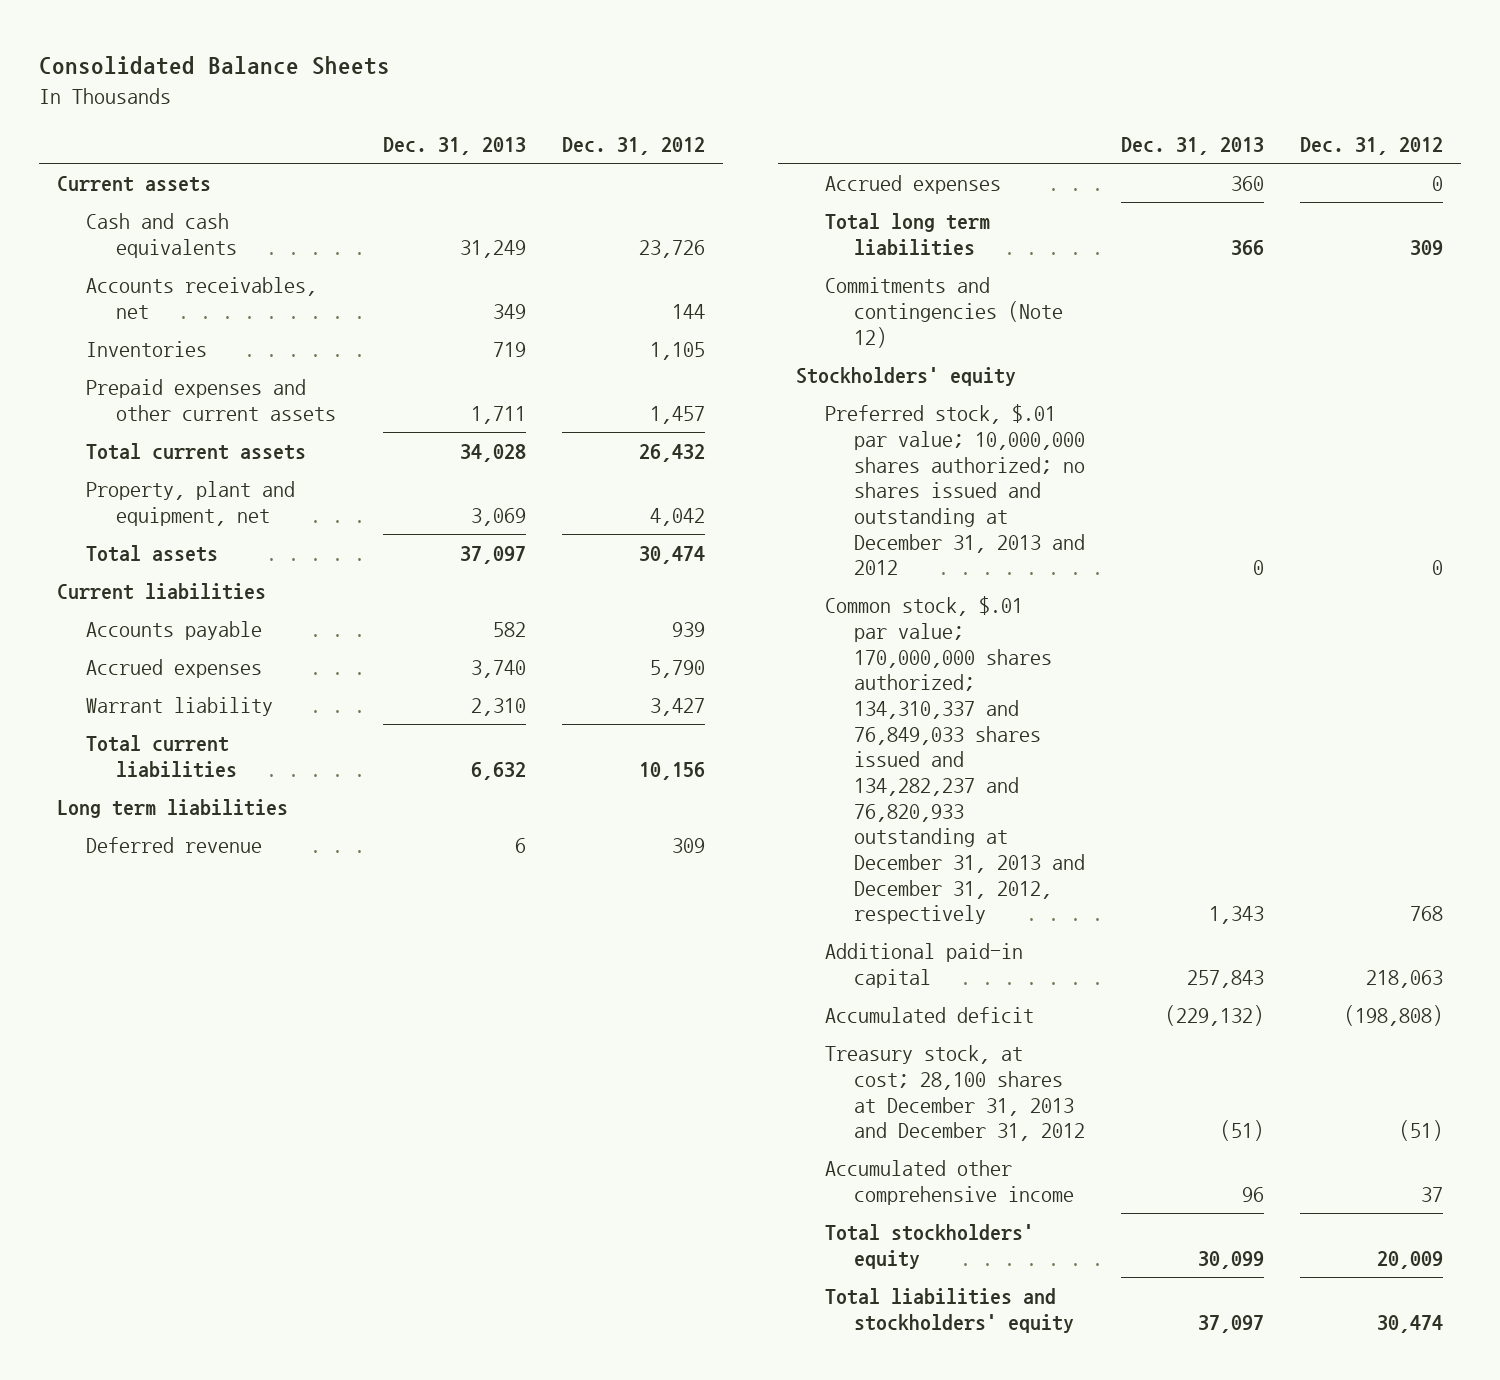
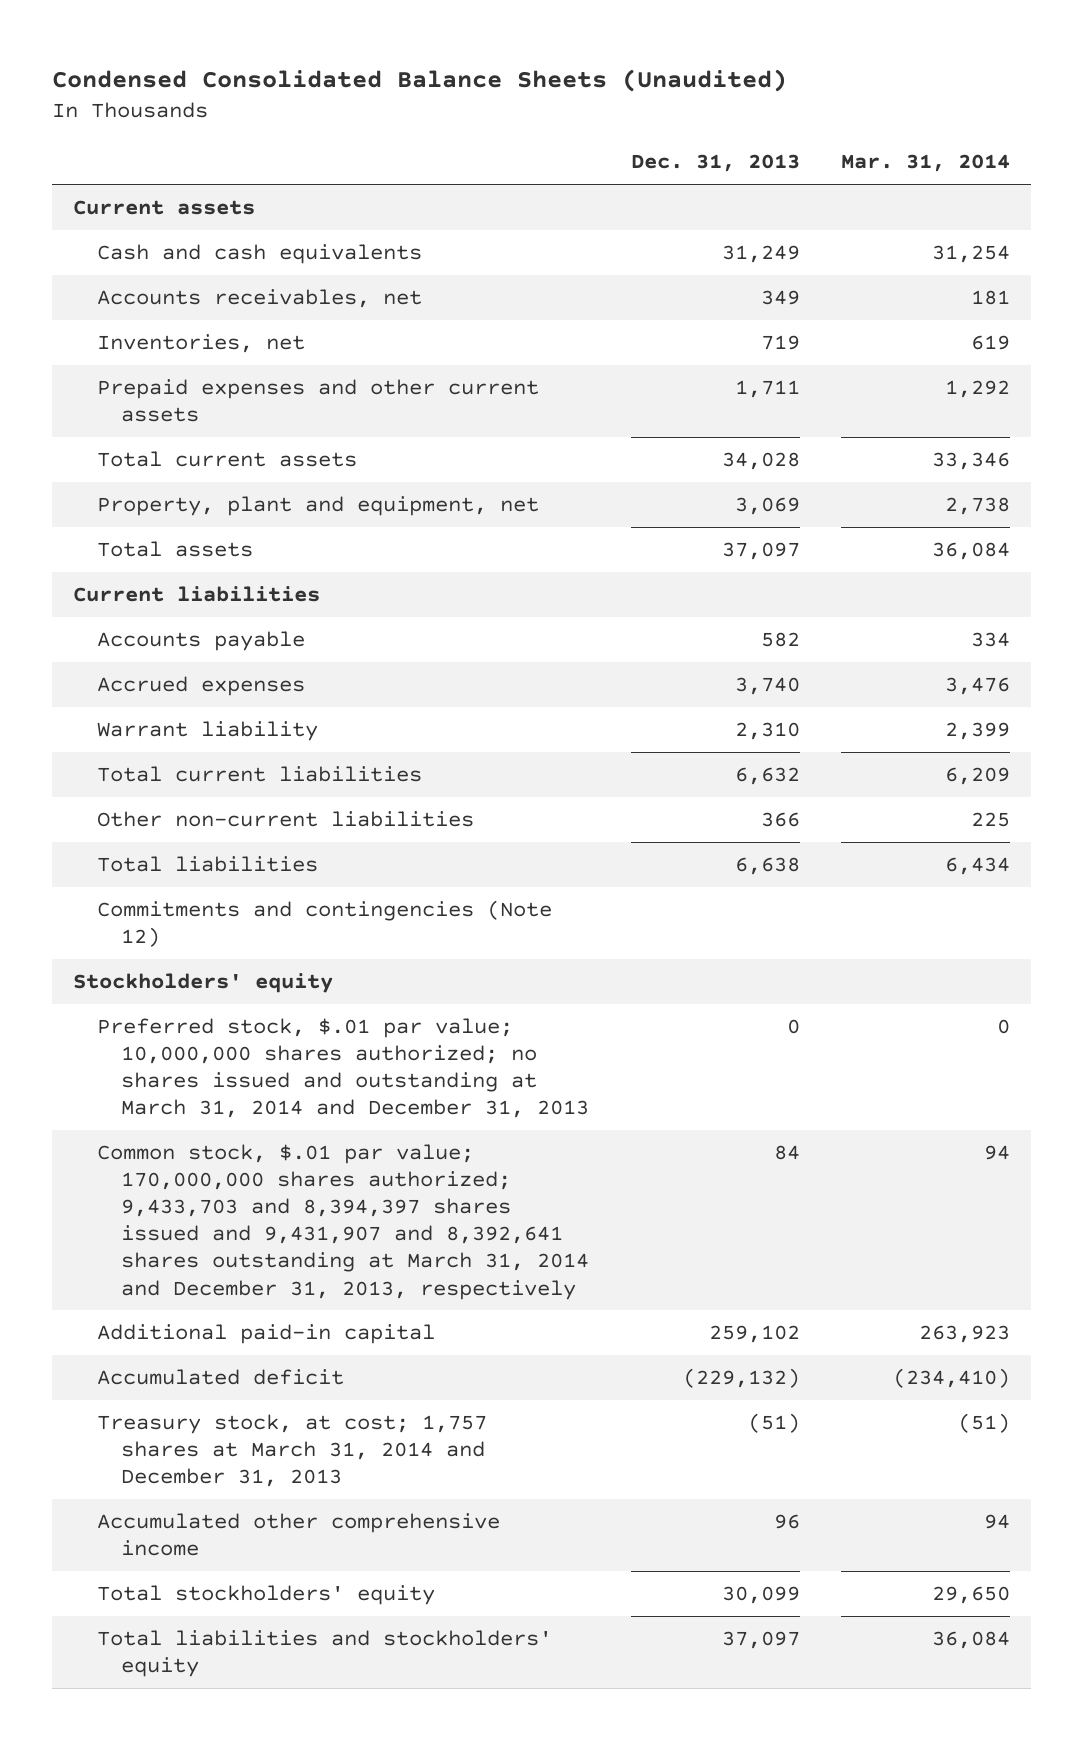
- Consolidated Balance Sheets
+ Condensed Consolidated Balance Sheets (Unaudited)
- | Dec. 31, 2013 | Dec. 31, 2012
+ | Dec. 31, 2013 | Mar. 31, 2014
- Inventories | 719 | 1,105
+ Inventories, net | 719 | 619
- Long term liabilities
- Deferred revenue | 6 | 309
- Accrued expenses | 360 | 0
- Total long term liabilities | 366 | 309
+ Other non-current liabilities | 366 | 225
+ Total liabilities | 6,638 | 6,434
- Preferred stock, $.01 par value; 10,000,000 shares authorized; no shares issued and outstanding at December 31, 2013 and 2012 | 0 | 0
- Common stock, $.01 par value; 170,000,000 shares authorized; 134,310,337 and 76,849,033 shares issued and 134,282,237 and 76,820,933 outstanding at December 31, 2013 and December 31, 2012, respectively | 1,343 | 768
- Additional paid-in capital | 257,843 | 218,063
+ Preferred stock, $.01 par value; 10,000,000 shares authorized; no shares issued and outstanding at March 31, 2014 and December 31, 2013 | 0 | 0
+ Common stock, $.01 par value; 170,000,000 shares authorized; 9,433,703 and 8,394,397 shares issued and 9,431,907 and 8,392,641 shares outstanding at March 31, 2014 and December 31, 2013, respectively | 84 | 94
+ Additional paid-in capital | 259,102 | 263,923
- Treasury stock, at cost; 28,100 shares at December 31, 2013 and December 31, 2012 | (51) | (51)
+ Treasury stock, at cost; 1,757 shares at March 31, 2014 and December 31, 2013 | (51) | (51)

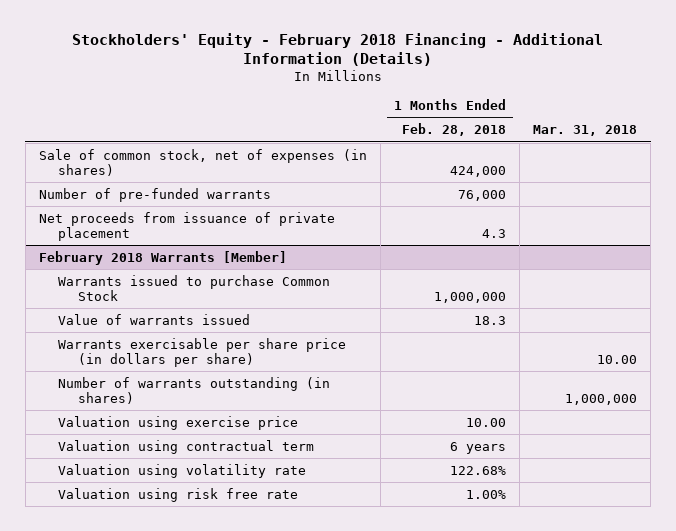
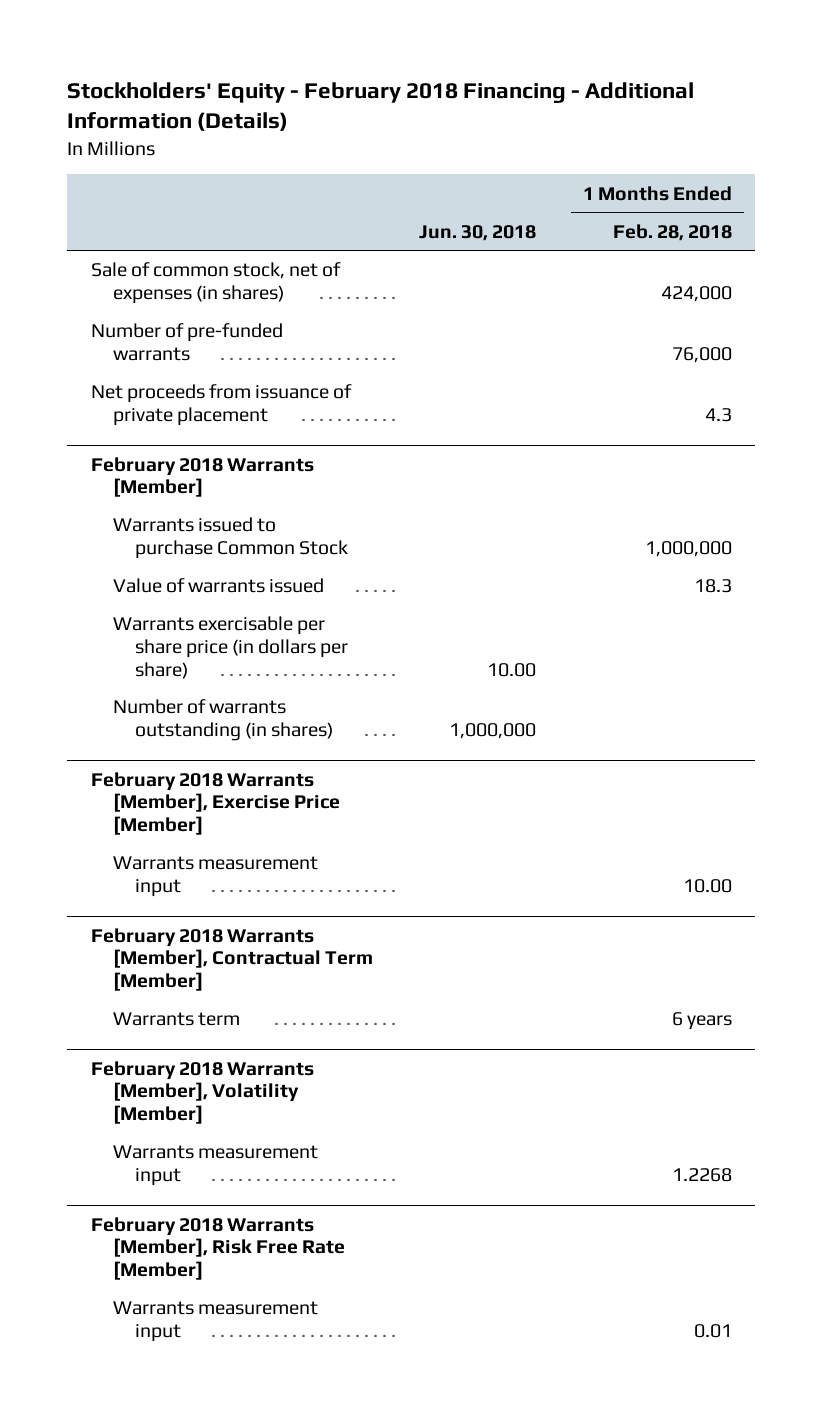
- | 1 Months Ended Feb. 28, 2018 | Mar. 31, 2018
+ | Jun. 30, 2018 | 1 Months Ended Feb. 28, 2018
@ February 2018 Warrants [Member]
- Valuation using exercise price | 10.00 |
- Valuation using contractual term | 6 years |
- Valuation using volatility rate | 122.68% |
- Valuation using risk free rate | 1.00% |
+ February 2018 Warrants [Member], Exercise Price [Member]
+ Warrants measurement input | | 10.00
+ February 2018 Warrants [Member], Contractual Term [Member]
+ Warrants term | | 6 years
+ February 2018 Warrants [Member], Volatility [Member]
+ Warrants measurement input | | 1.2268
+ February 2018 Warrants [Member], Risk Free Rate [Member]
+ Warrants measurement input | | 0.01

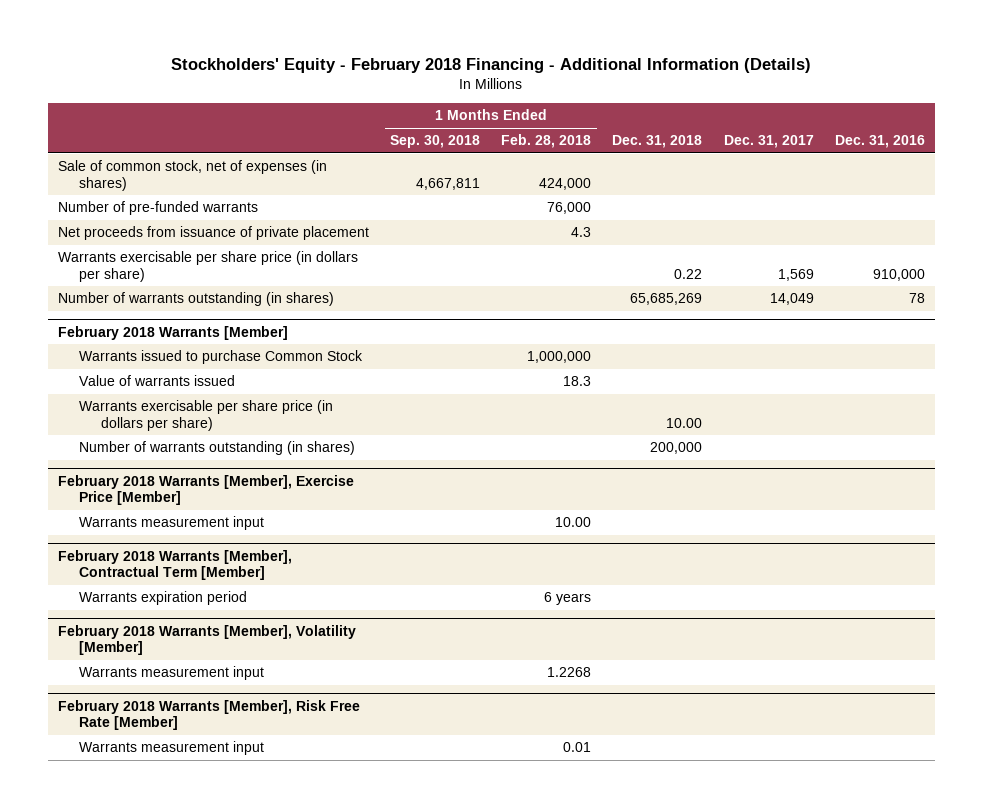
- | Jun. 30, 2018 | 1 Months Ended Feb. 28, 2018
+ | 1 Months Ended Sep. 30, 2018 | 1 Months Ended Feb. 28, 2018 | Dec. 31, 2018 | Dec. 31, 2017 | Dec. 31, 2016
+ Warrants exercisable per share price (in dollars per share) | | | 0.22 | 1,569 | 910,000
+ Number of warrants outstanding (in shares) | | | 65,685,269 | 14,049 | 78
@ February 2018 Warrants [Member], Contractual Term [Member]
- Warrants term | | 6 years
+ Warrants expiration period | | 6 years | | |

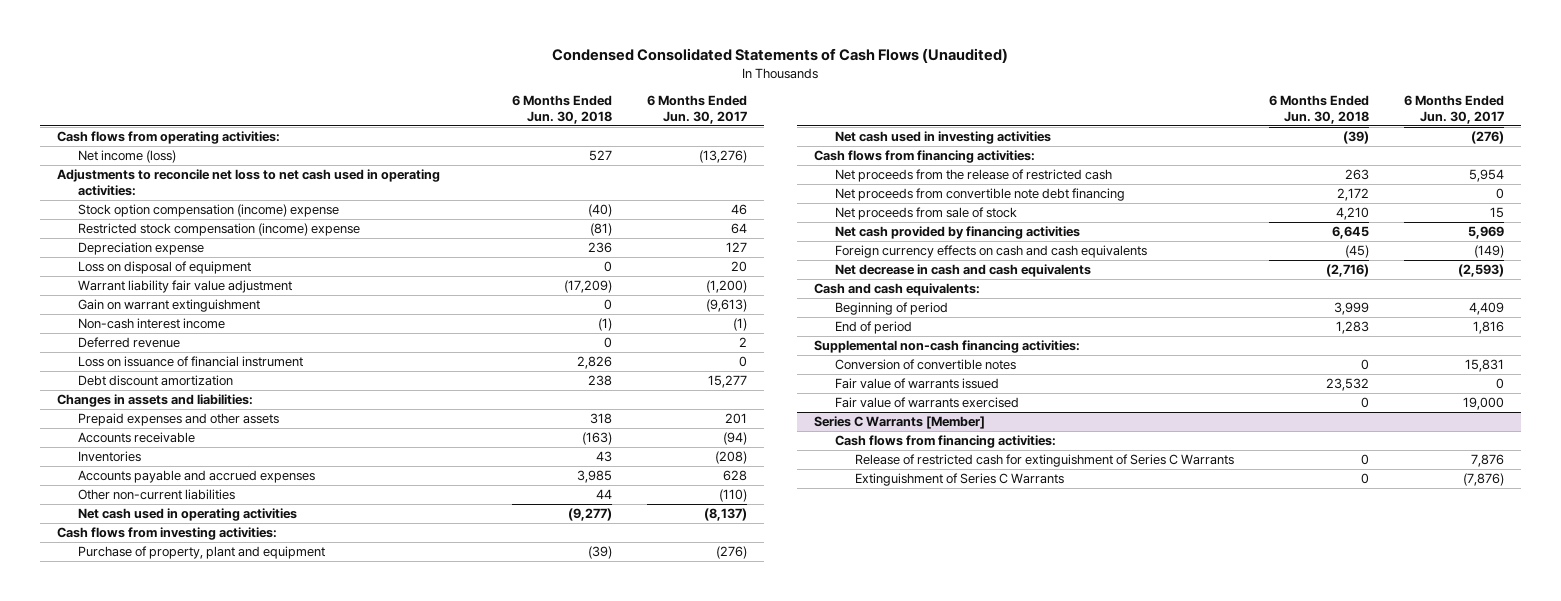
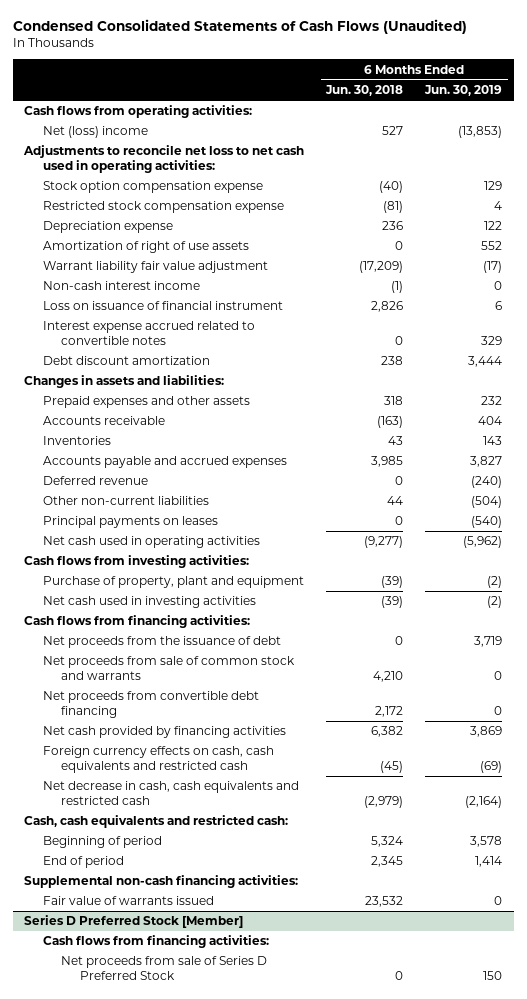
- | 6 Months Ended Jun. 30, 2018 | 6 Months Ended Jun. 30, 2017
+ | 6 Months Ended Jun. 30, 2018 | 6 Months Ended Jun. 30, 2019
- Net income (loss) | 527 | (13,276)
+ Net (loss) income | 527 | (13,853)
- Stock option compensation (income) expense | (40) | 46
- Restricted stock compensation (income) expense | (81) | 64
+ Stock option compensation expense | (40) | 129
+ Restricted stock compensation expense | (81) | 4
- Loss on disposal of equipment | 0 | 20
+ Amortization of right of use assets | 0 | 552
- Gain on warrant extinguishment | 0 | (9,613)
+ Interest expense accrued related to convertible notes | 0 | 329
moved down: Deferred revenue | 0 | (240)
+ Principal payments on leases | 0 | (540)
- Net proceeds from the release of restricted cash | 263 | 5,954
- Net proceeds from convertible note debt financing | 2,172 | 0
- Net proceeds from sale of stock | 4,210 | 15
- Net cash provided by financing activities | 6,645 | 5,969
- Foreign currency effects on cash and cash equivalents | (45) | (149)
- Net decrease in cash and cash equivalents | (2,716) | (2,593)
- Cash and cash equivalents:
- Beginning of period | 3,999 | 4,409
- End of period | 1,283 | 1,816
+ Net proceeds from the issuance of debt | 0 | 3,719
+ Net proceeds from sale of common stock and warrants | 4,210 | 0
+ Net proceeds from convertible debt financing | 2,172 | 0
+ Net cash provided by financing activities | 6,382 | 3,869
+ Foreign currency effects on cash, cash equivalents and restricted cash | (45) | (69)
+ Net decrease in cash, cash equivalents and restricted cash | (2,979) | (2,164)
+ Cash, cash equivalents and restricted cash:
+ Beginning of period | 5,324 | 3,578
+ End of period | 2,345 | 1,414
- Conversion of convertible notes | 0 | 15,831
- Fair value of warrants exercised | 0 | 19,000
- Series C Warrants [Member]
+ Series D Preferred Stock [Member]
- Release of restricted cash for extinguishment of Series C Warrants | 0 | 7,876
- Extinguishment of Series C Warrants | 0 | (7,876)
+ Net proceeds from sale of Series D Preferred Stock | 0 | 150

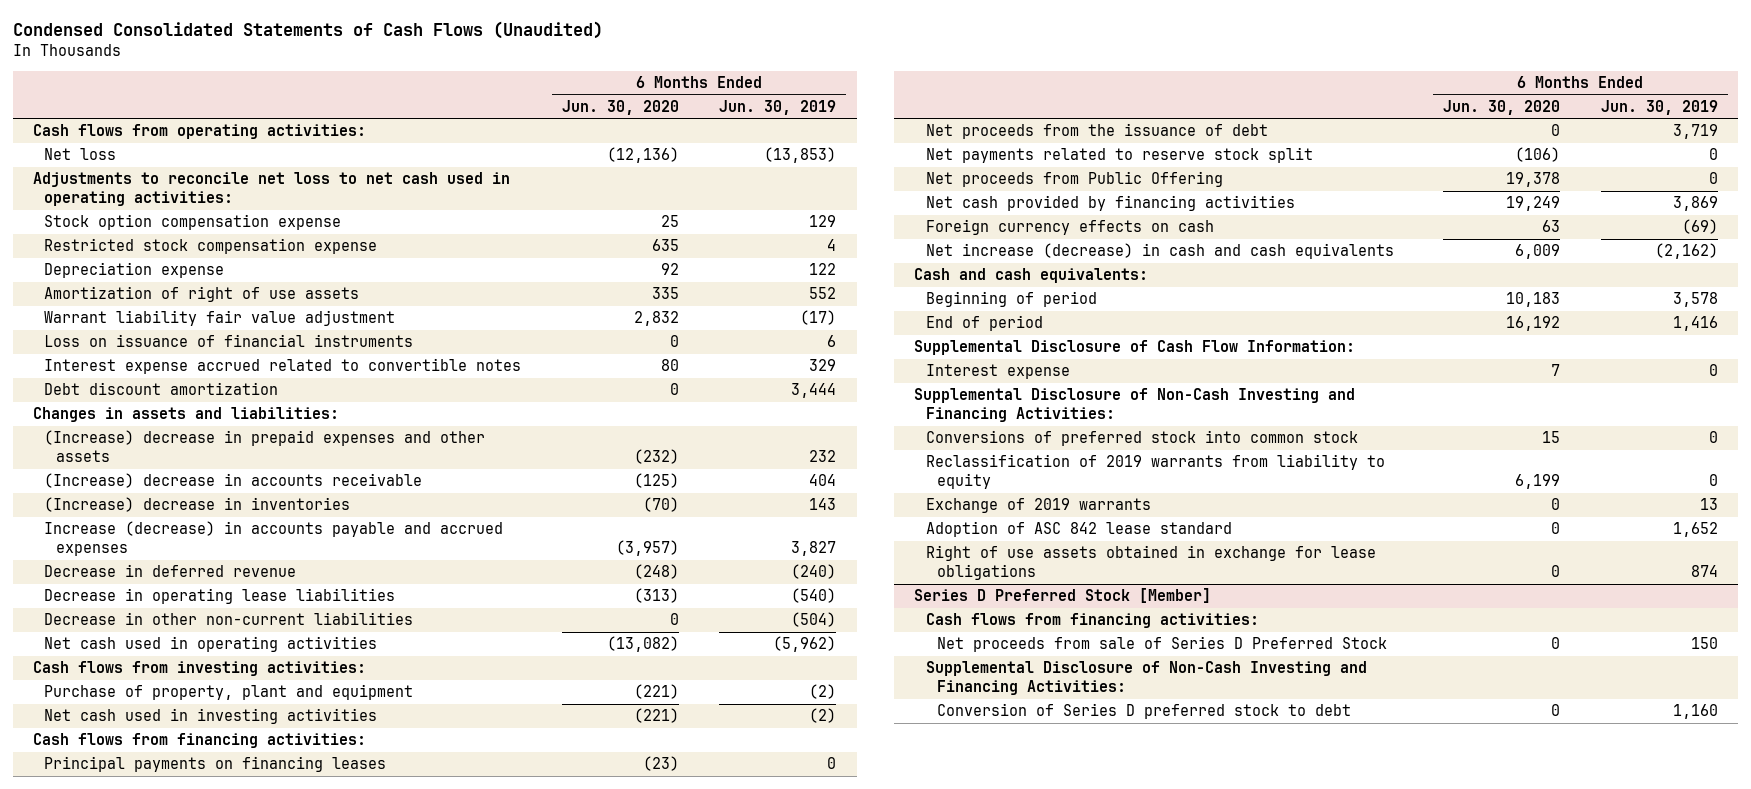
- | 6 Months Ended Jun. 30, 2018 | 6 Months Ended Jun. 30, 2019
+ | 6 Months Ended Jun. 30, 2020 | 6 Months Ended Jun. 30, 2019
- Net (loss) income | 527 | (13,853)
+ Net loss | (12,136) | (13,853)
- Non-cash interest income | (1) | 0
- Loss on issuance of financial instrument | 2,826 | 6
+ Loss on issuance of financial instruments | 0 | 6
- Prepaid expenses and other assets | 318 | 232
- Accounts receivable | (163) | 404
- Inventories | 43 | 143
- Accounts payable and accrued expenses | 3,985 | 3,827
- Deferred revenue | 0 | (240)
- Other non-current liabilities | 44 | (504)
- Principal payments on leases | 0 | (540)
+ (Increase) decrease in prepaid expenses and other assets | (232) | 232
+ (Increase) decrease in accounts receivable | (125) | 404
+ (Increase) decrease in inventories | (70) | 143
+ Increase (decrease) in accounts payable and accrued expenses | (3,957) | 3,827
+ Decrease in deferred revenue | (248) | (240)
+ Decrease in operating lease liabilities | (313) | (540)
+ Decrease in other non-current liabilities | 0 | (504)
+ Principal payments on financing leases | (23) | 0
- Net proceeds from sale of common stock and warrants | 4,210 | 0
- Net proceeds from convertible debt financing | 2,172 | 0
+ Net payments related to reserve stock split | (106) | 0
+ Net proceeds from Public Offering | 19,378 | 0
- Foreign currency effects on cash, cash equivalents and restricted cash | (45) | (69)
- Net decrease in cash, cash equivalents and restricted cash | (2,979) | (2,164)
- Cash, cash equivalents and restricted cash:
+ Foreign currency effects on cash | 63 | (69)
+ Net increase (decrease) in cash and cash equivalents | 6,009 | (2,162)
+ Cash and cash equivalents:
- End of period | 2,345 | 1,414
- Supplemental non-cash financing activities:
- Fair value of warrants issued | 23,532 | 0
+ End of period | 16,192 | 1,416
+ Supplemental Disclosure of Cash Flow Information:
+ Interest expense | 7 | 0
+ Supplemental Disclosure of Non-Cash Investing and Financing Activities:
+ Conversions of preferred stock into common stock | 15 | 0
+ Reclassification of 2019 warrants from liability to equity | 6,199 | 0
+ Exchange of 2019 warrants | 0 | 13
+ Adoption of ASC 842 lease standard | 0 | 1,652
+ Right of use assets obtained in exchange for lease obligations | 0 | 874
@ Series D Preferred Stock [Member]
+ Supplemental Disclosure of Non-Cash Investing and Financing Activities:
+ Conversion of Series D preferred stock to debt | 0 | 1,160

